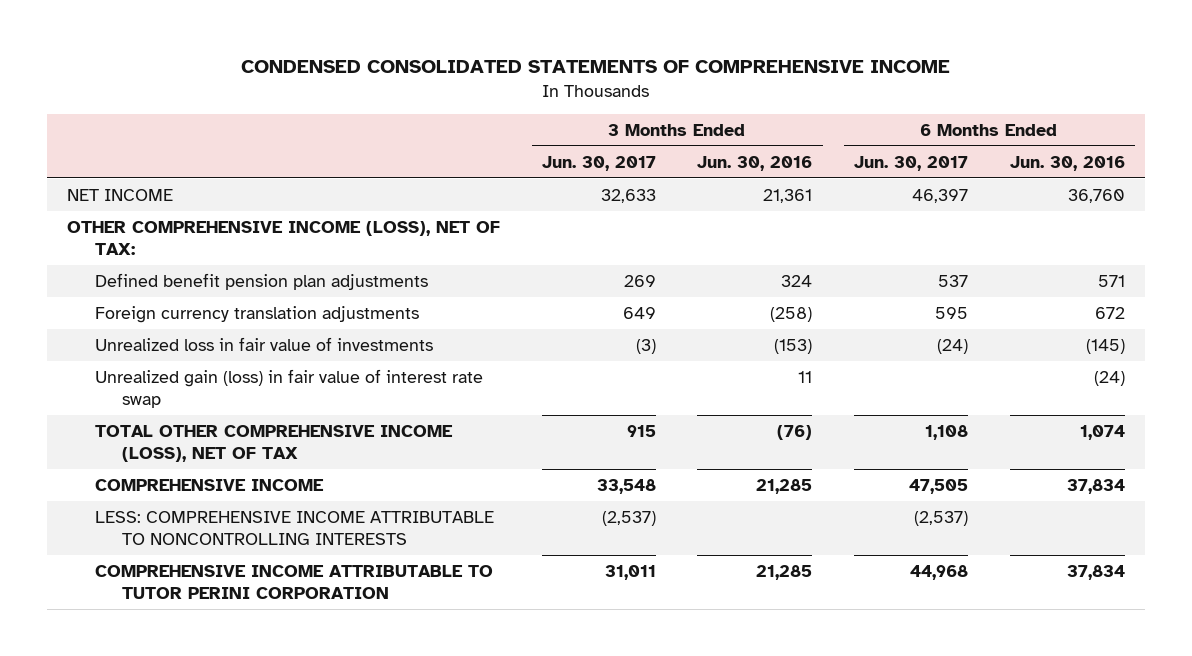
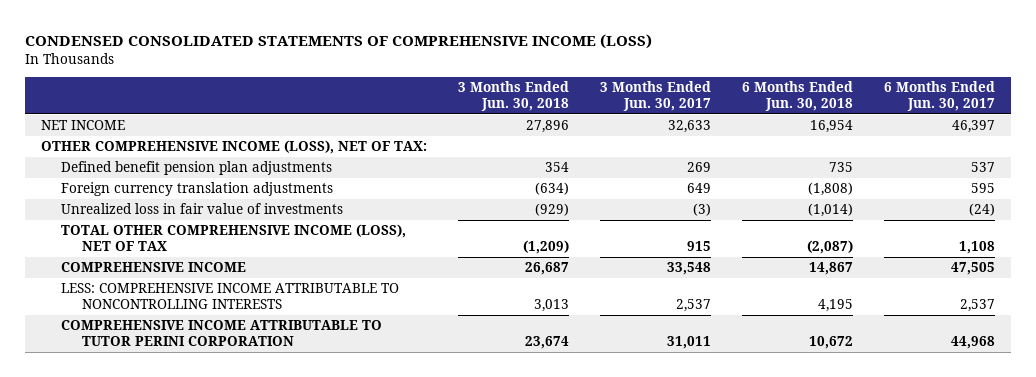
- CONDENSED CONSOLIDATED STATEMENTS OF COMPREHENSIVE INCOME
+ CONDENSED CONSOLIDATED STATEMENTS OF COMPREHENSIVE INCOME (LOSS)
- | 3 Months Ended Jun. 30, 2017 | 3 Months Ended Jun. 30, 2016 | 6 Months Ended Jun. 30, 2017 | 6 Months Ended Jun. 30, 2016
+ | 3 Months Ended Jun. 30, 2018 | 3 Months Ended Jun. 30, 2017 | 6 Months Ended Jun. 30, 2018 | 6 Months Ended Jun. 30, 2017
- Unrealized gain (loss) in fair value of interest rate swap | | 11 | | (24)
- LESS: COMPREHENSIVE INCOME ATTRIBUTABLE TO NONCONTROLLING INTERESTS | (2,537) | | (2,537) |
+ LESS: COMPREHENSIVE INCOME ATTRIBUTABLE TO NONCONTROLLING INTERESTS | 3,013 | 2,537 | 4,195 | 2,537

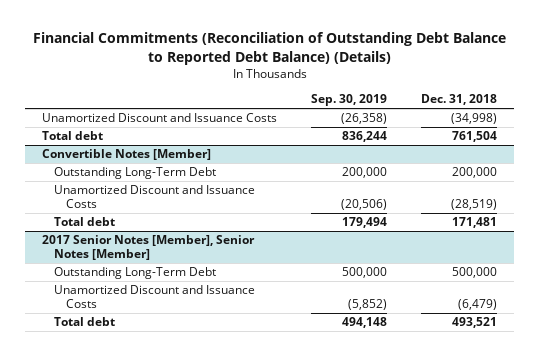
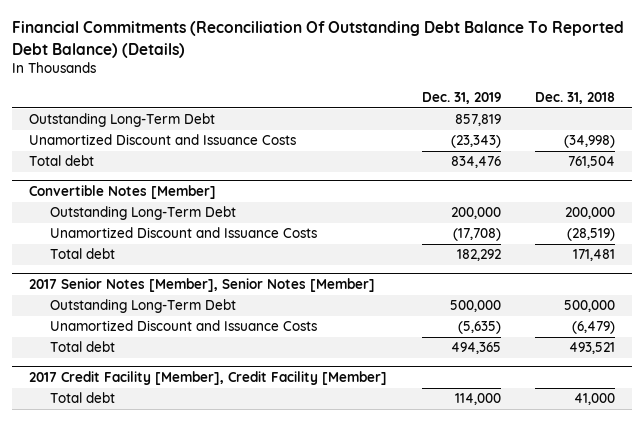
- Financial Commitments (Reconciliation of Outstanding Debt Balance to Reported Debt Balance) (Details)
+ Financial Commitments (Reconciliation Of Outstanding Debt Balance To Reported Debt Balance) (Details)
- | Sep. 30, 2019 | Dec. 31, 2018
+ | Dec. 31, 2019 | Dec. 31, 2018
+ Outstanding Long-Term Debt | 857,819 |
+ 2017 Credit Facility [Member], Credit Facility [Member]
+ Total debt | 114,000 | 41,000

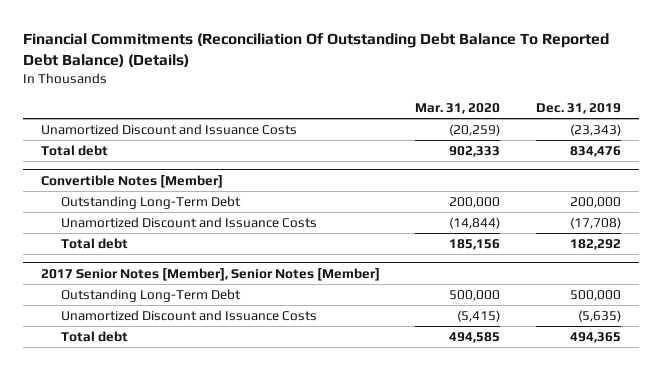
- | Dec. 31, 2019 | Dec. 31, 2018
+ | Mar. 31, 2020 | Dec. 31, 2019
- Outstanding Long-Term Debt | 857,819 |
- 2017 Credit Facility [Member], Credit Facility [Member]
- Total debt | 114,000 | 41,000

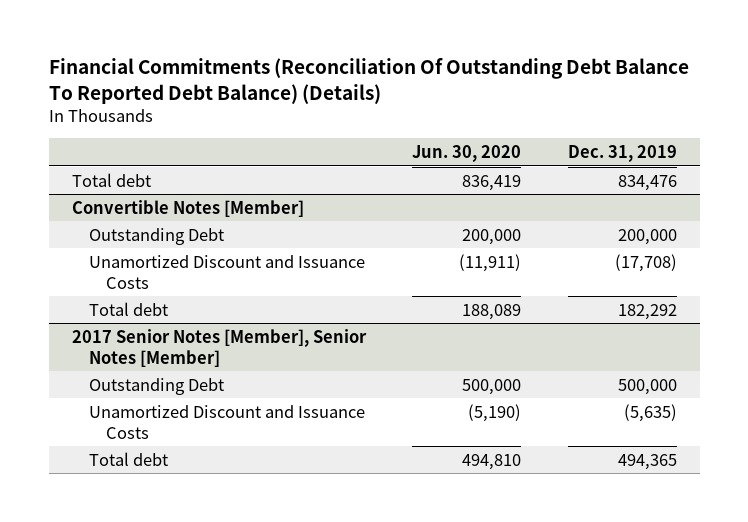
- | Mar. 31, 2020 | Dec. 31, 2019
+ | Jun. 30, 2020 | Dec. 31, 2019
- Unamortized Discount and Issuance Costs | (20,259) | (23,343)
@ Convertible Notes [Member]
- Outstanding Long-Term Debt | 200,000 | 200,000
+ Outstanding Debt | 200,000 | 200,000
@ 2017 Senior Notes [Member], Senior Notes [Member]
- Outstanding Long-Term Debt | 500,000 | 500,000
+ Outstanding Debt | 500,000 | 500,000

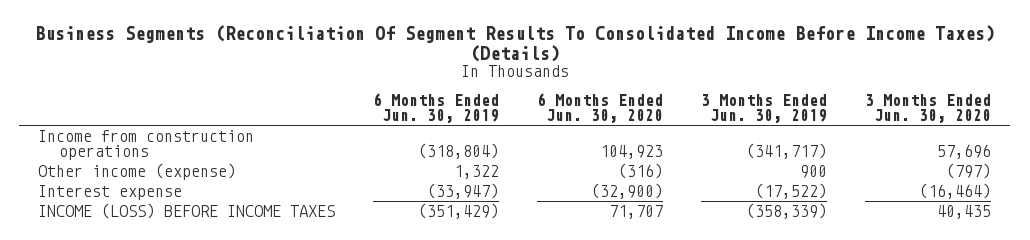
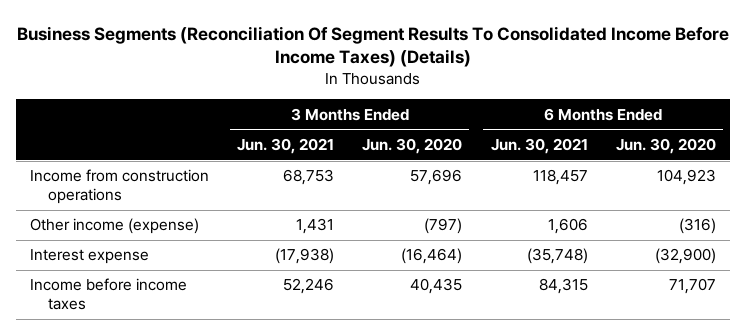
- | 6 Months Ended Jun. 30, 2019 | 6 Months Ended Jun. 30, 2020 | 3 Months Ended Jun. 30, 2019 | 3 Months Ended Jun. 30, 2020
+ | 3 Months Ended Jun. 30, 2021 | 3 Months Ended Jun. 30, 2020 | 6 Months Ended Jun. 30, 2021 | 6 Months Ended Jun. 30, 2020
- INCOME (LOSS) BEFORE INCOME TAXES | (351,429) | 71,707 | (358,339) | 40,435
+ Income before income taxes | 52,246 | 40,435 | 84,315 | 71,707

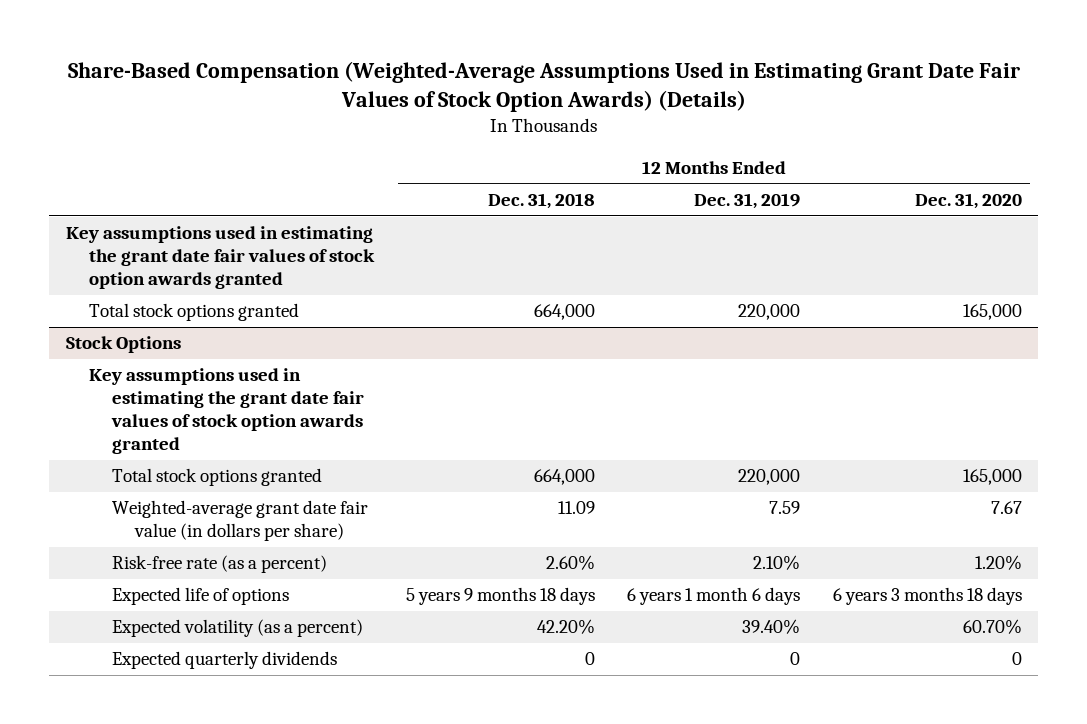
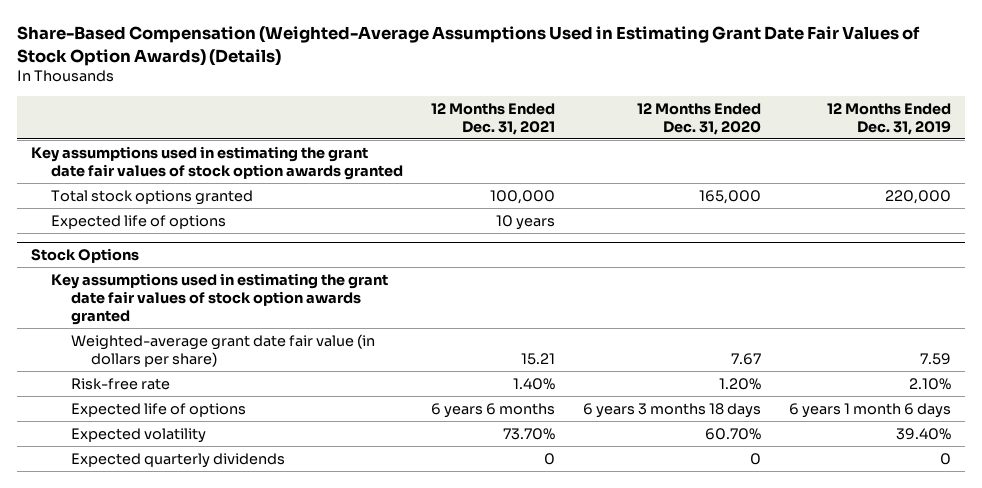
- | 12 Months Ended Dec. 31, 2018 | 12 Months Ended Dec. 31, 2019 | 12 Months Ended Dec. 31, 2020
+ | 12 Months Ended Dec. 31, 2021 | 12 Months Ended Dec. 31, 2020 | 12 Months Ended Dec. 31, 2019
+ Expected life of options | 10 years | |
@ Stock Options
- Total stock options granted | 664,000 | 220,000 | 165,000
- Risk-free rate (as a percent) | 2.60% | 2.10% | 1.20%
+ Risk-free rate | 1.40% | 1.20% | 2.10%
- Expected volatility (as a percent) | 42.20% | 39.40% | 60.70%
+ Expected volatility | 73.70% | 60.70% | 39.40%

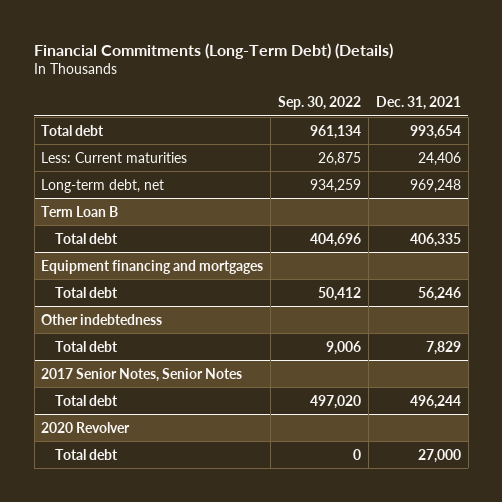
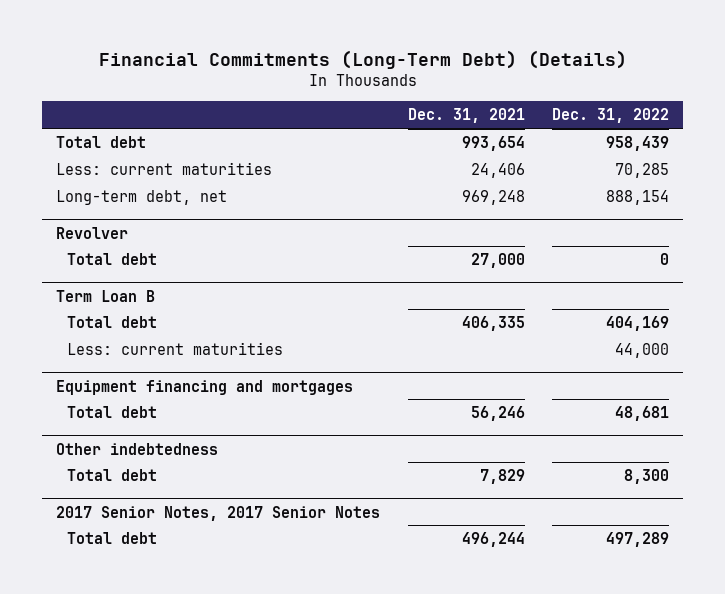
- | Sep. 30, 2022 | Dec. 31, 2021
+ | Dec. 31, 2021 | Dec. 31, 2022
- Less: Current maturities | 26,875 | 24,406
+ Less: current maturities | 24,406 | 70,285
+ Revolver
+ Total debt | 27,000 | 0
@ Term Loan B
+ Less: current maturities | | 44,000
- 2017 Senior Notes, Senior Notes
+ 2017 Senior Notes, 2017 Senior Notes
- 2020 Revolver
- Total debt | 0 | 27,000

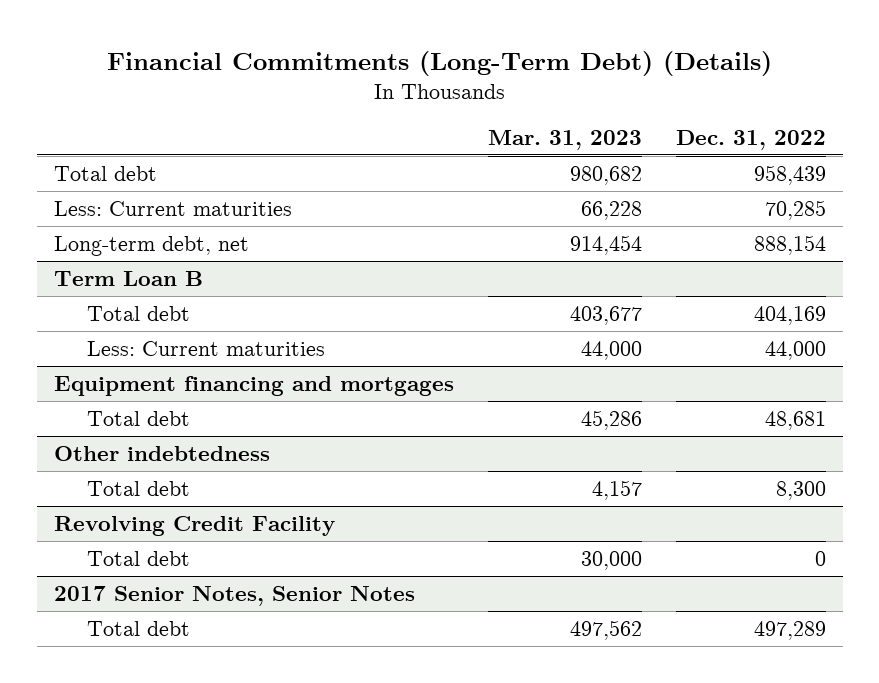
- | Dec. 31, 2021 | Dec. 31, 2022
+ | Mar. 31, 2023 | Dec. 31, 2022
- Less: current maturities | 24,406 | 70,285
+ Less: Current maturities | 66,228 | 70,285
- Revolver
- Total debt | 27,000 | 0
@ Term Loan B
- Less: current maturities | | 44,000
+ Less: Current maturities | 44,000 | 44,000
- 2017 Senior Notes, 2017 Senior Notes
+ Revolving Credit Facility
+ Total debt | 30,000 | 0
+ 2017 Senior Notes, Senior Notes

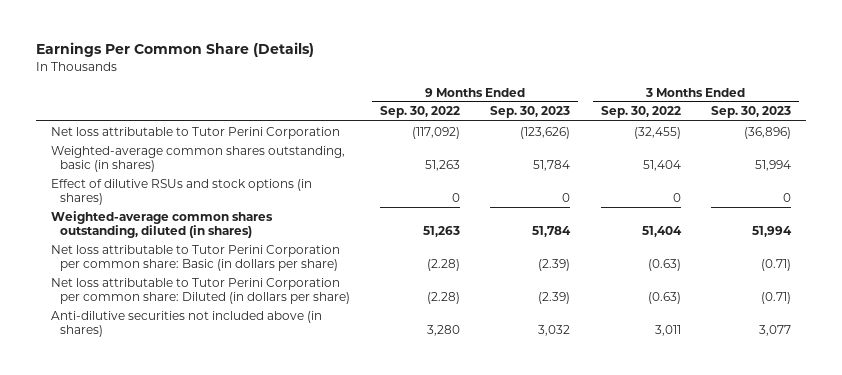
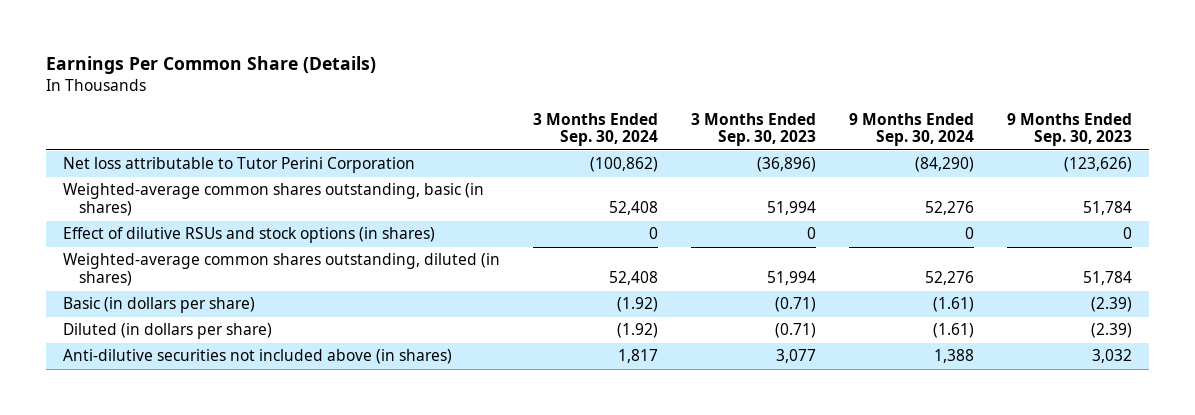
- | 9 Months Ended Sep. 30, 2022 | 9 Months Ended Sep. 30, 2023 | 3 Months Ended Sep. 30, 2022 | 3 Months Ended Sep. 30, 2023
+ | 3 Months Ended Sep. 30, 2024 | 3 Months Ended Sep. 30, 2023 | 9 Months Ended Sep. 30, 2024 | 9 Months Ended Sep. 30, 2023
- Net loss attributable to Tutor Perini Corporation per common share: Basic (in dollars per share) | (2.28) | (2.39) | (0.63) | (0.71)
- Net loss attributable to Tutor Perini Corporation per common share: Diluted (in dollars per share) | (2.28) | (2.39) | (0.63) | (0.71)
+ Basic (in dollars per share) | (1.92) | (0.71) | (1.61) | (2.39)
+ Diluted (in dollars per share) | (1.92) | (0.71) | (1.61) | (2.39)

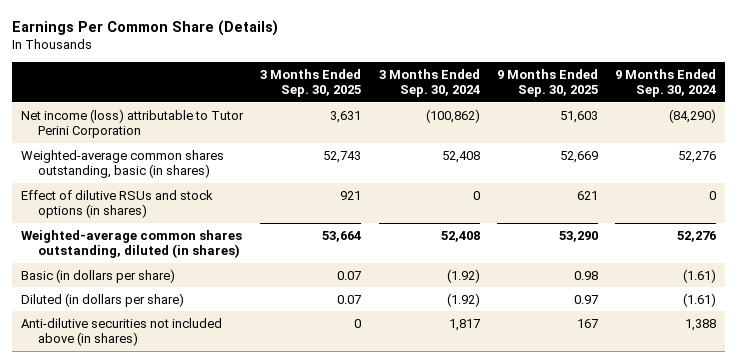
- | 3 Months Ended Sep. 30, 2024 | 3 Months Ended Sep. 30, 2023 | 9 Months Ended Sep. 30, 2024 | 9 Months Ended Sep. 30, 2023
+ | 3 Months Ended Sep. 30, 2025 | 3 Months Ended Sep. 30, 2024 | 9 Months Ended Sep. 30, 2025 | 9 Months Ended Sep. 30, 2024
- Net loss attributable to Tutor Perini Corporation | (100,862) | (36,896) | (84,290) | (123,626)
+ Net income (loss) attributable to Tutor Perini Corporation | 3,631 | (100,862) | 51,603 | (84,290)

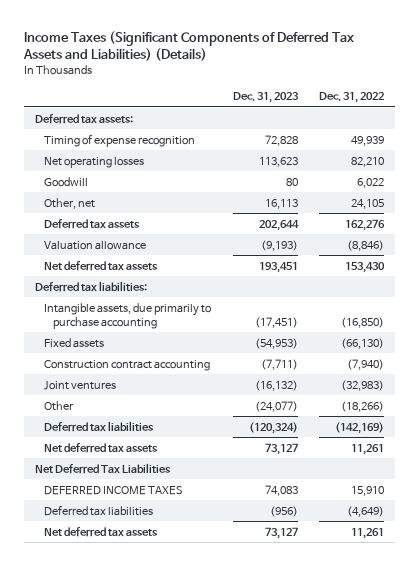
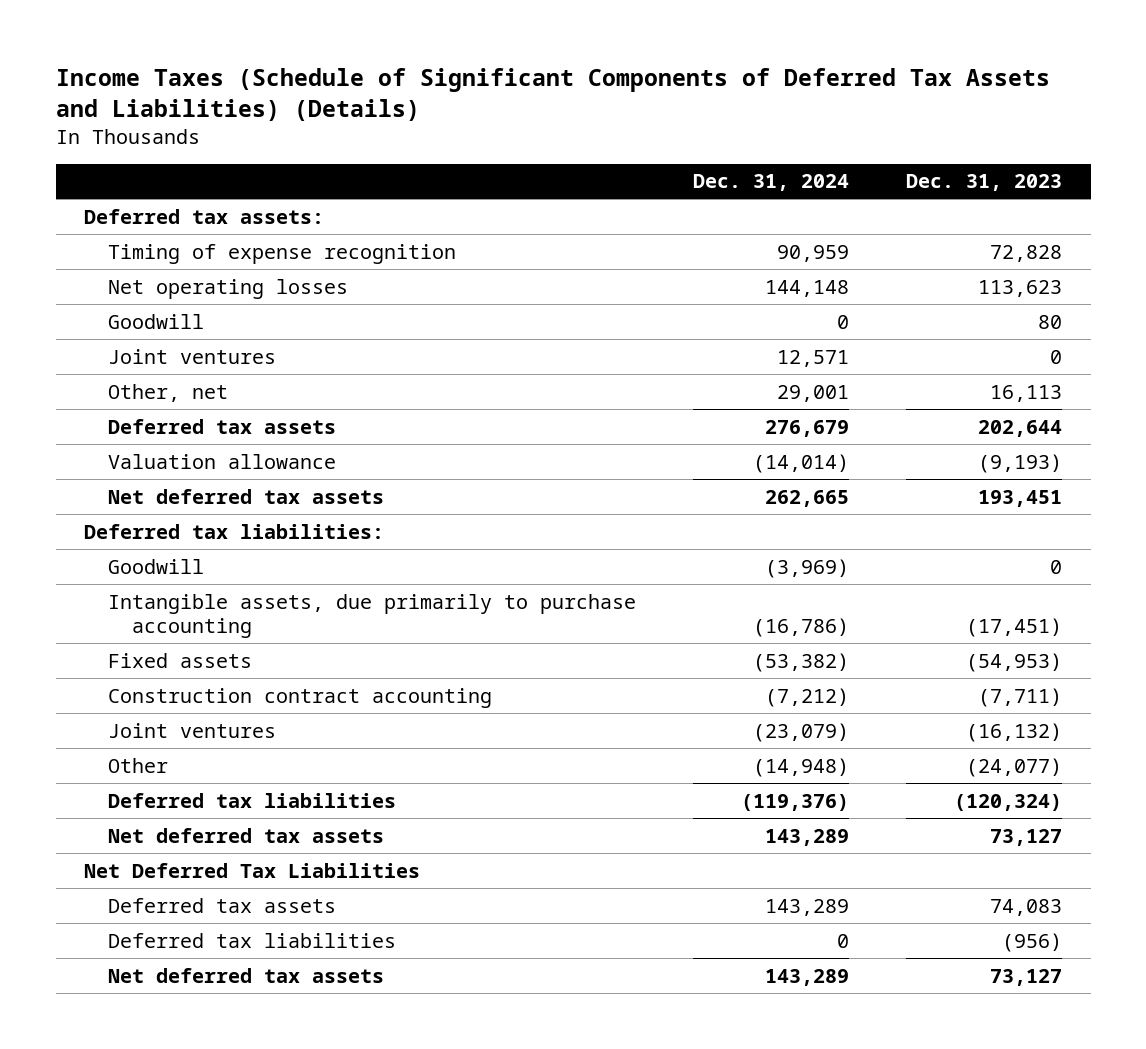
- Income Taxes (Significant Components of Deferred Tax Assets and Liabilities) (Details)
+ Income Taxes (Schedule of Significant Components of Deferred Tax Assets and Liabilities) (Details)
- | Dec. 31, 2023 | Dec. 31, 2022
+ | Dec. 31, 2024 | Dec. 31, 2023
+ Joint ventures | 12,571 | 0
+ Goodwill | (3,969) | 0
- DEFERRED INCOME TAXES | 74,083 | 15,910
+ Deferred tax assets | 143,289 | 74,083

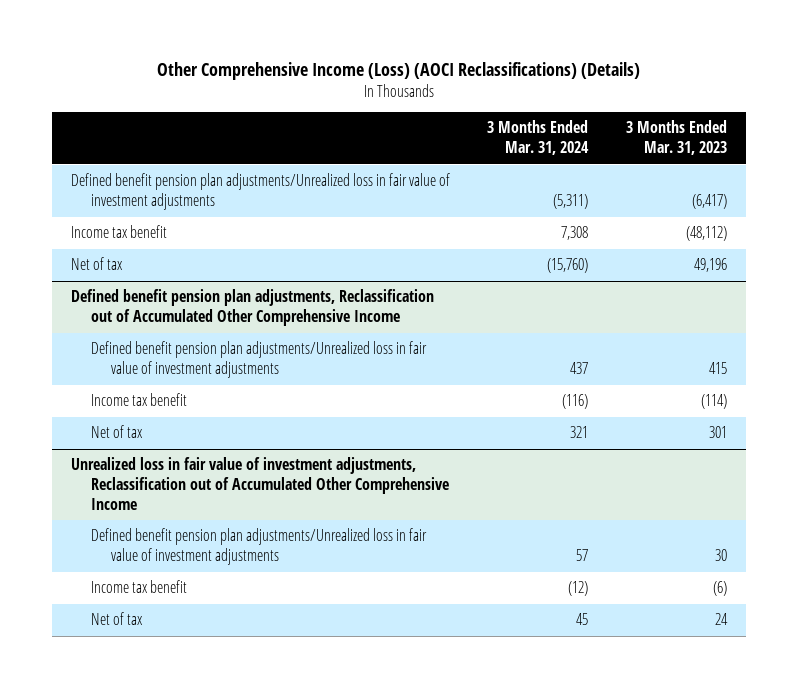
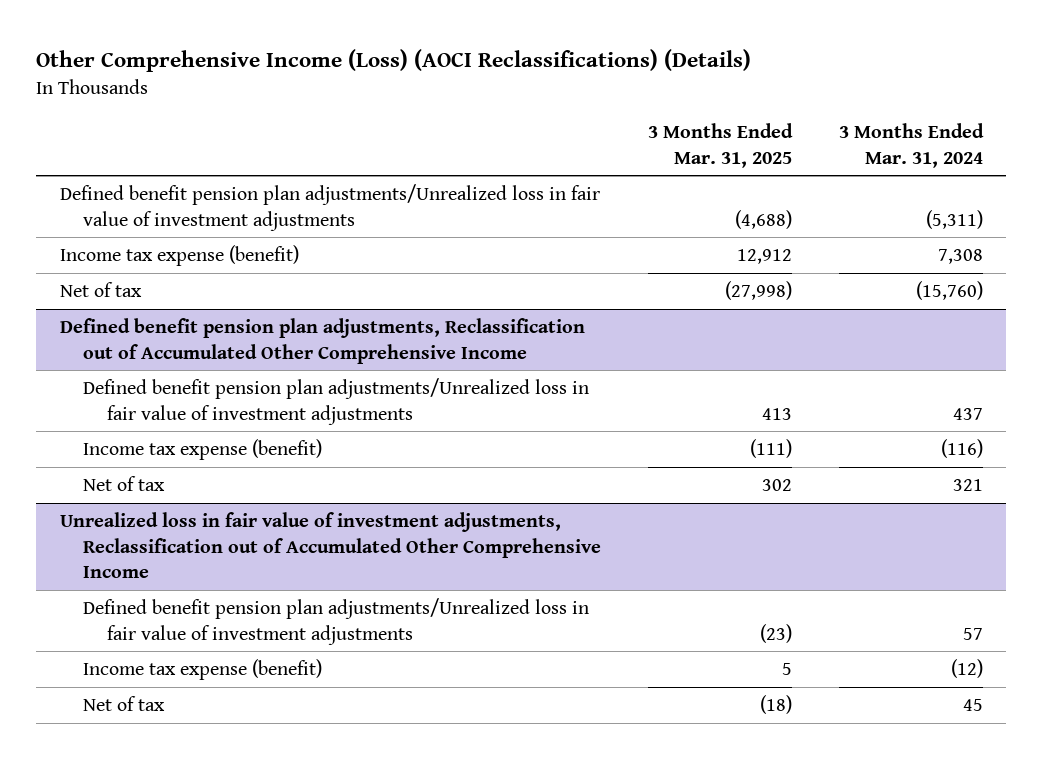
- | 3 Months Ended Mar. 31, 2024 | 3 Months Ended Mar. 31, 2023
+ | 3 Months Ended Mar. 31, 2025 | 3 Months Ended Mar. 31, 2024
- Income tax benefit | 7,308 | (48,112)
+ Income tax expense (benefit) | 12,912 | 7,308
@ Defined benefit pension plan adjustments, Reclassification out of Accumulated Other Comprehensive Income
- Income tax benefit | (116) | (114)
+ Income tax expense (benefit) | (111) | (116)
@ Unrealized loss in fair value of investment adjustments, Reclassification out of Accumulated Other Comprehensive Income
- Income tax benefit | (12) | (6)
+ Income tax expense (benefit) | 5 | (12)

